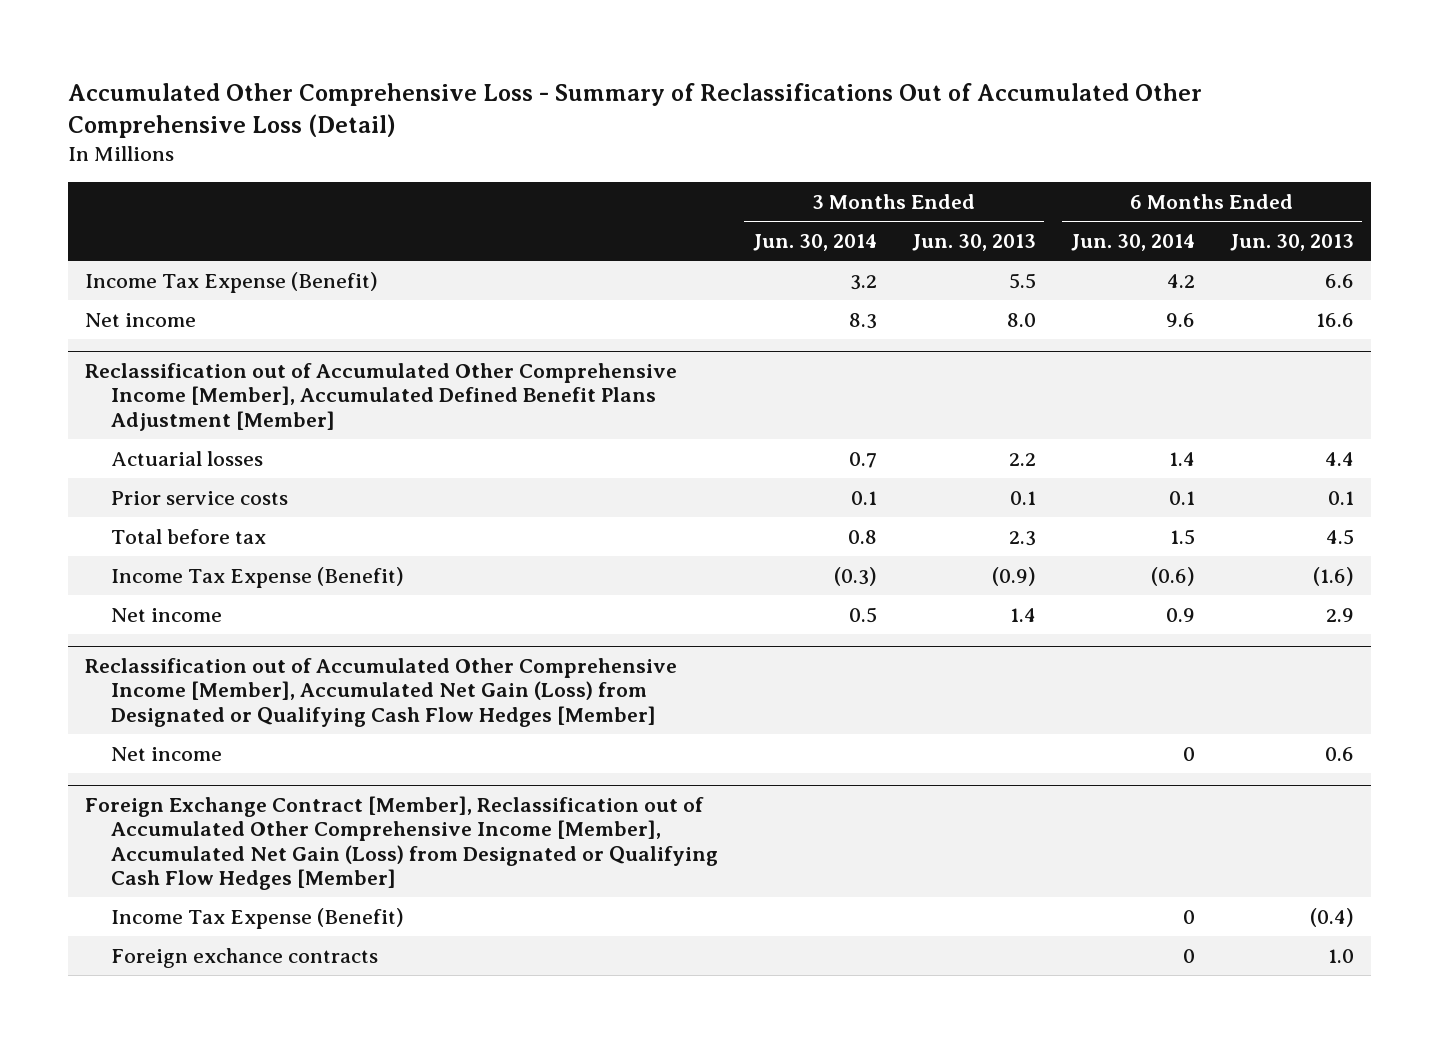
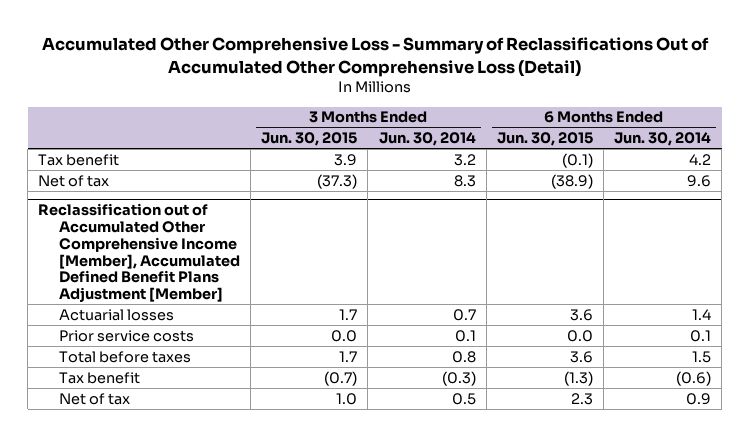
- | 3 Months Ended Jun. 30, 2014 | 3 Months Ended Jun. 30, 2013 | 6 Months Ended Jun. 30, 2014 | 6 Months Ended Jun. 30, 2013
+ | 3 Months Ended Jun. 30, 2015 | 3 Months Ended Jun. 30, 2014 | 6 Months Ended Jun. 30, 2015 | 6 Months Ended Jun. 30, 2014
- Income Tax Expense (Benefit) | 3.2 | 5.5 | 4.2 | 6.6
- Net income | 8.3 | 8.0 | 9.6 | 16.6
+ Tax benefit | 3.9 | 3.2 | (0.1) | 4.2
+ Net of tax | (37.3) | 8.3 | (38.9) | 9.6
@ Reclassification out of Accumulated Other Comprehensive Income [Member], Accumulated Defined Benefit Plans Adjustment [Member]
- Total before tax | 0.8 | 2.3 | 1.5 | 4.5
- Income Tax Expense (Benefit) | (0.3) | (0.9) | (0.6) | (1.6)
- Net income | 0.5 | 1.4 | 0.9 | 2.9
- Reclassification out of Accumulated Other Comprehensive Income [Member], Accumulated Net Gain (Loss) from Designated or Qualifying Cash Flow Hedges [Member]
- Net income | | | 0 | 0.6
- Foreign Exchange Contract [Member], Reclassification out of Accumulated Other Comprehensive Income [Member], Accumulated Net Gain (Loss) from Designated or Qualifying Cash Flow Hedges [Member]
- Income Tax Expense (Benefit) | | | 0 | (0.4)
- Foreign exchance contracts | | | 0 | 1.0
@ Reclassification out of Accumulated Other Comprehensive Income [Member], Accumulated Defined Benefit Plans Adjustment [Member]
+ Total before taxes | 1.7 | 0.8 | 3.6 | 1.5
+ Tax benefit | (0.7) | (0.3) | (1.3) | (0.6)
+ Net of tax | 1.0 | 0.5 | 2.3 | 0.9

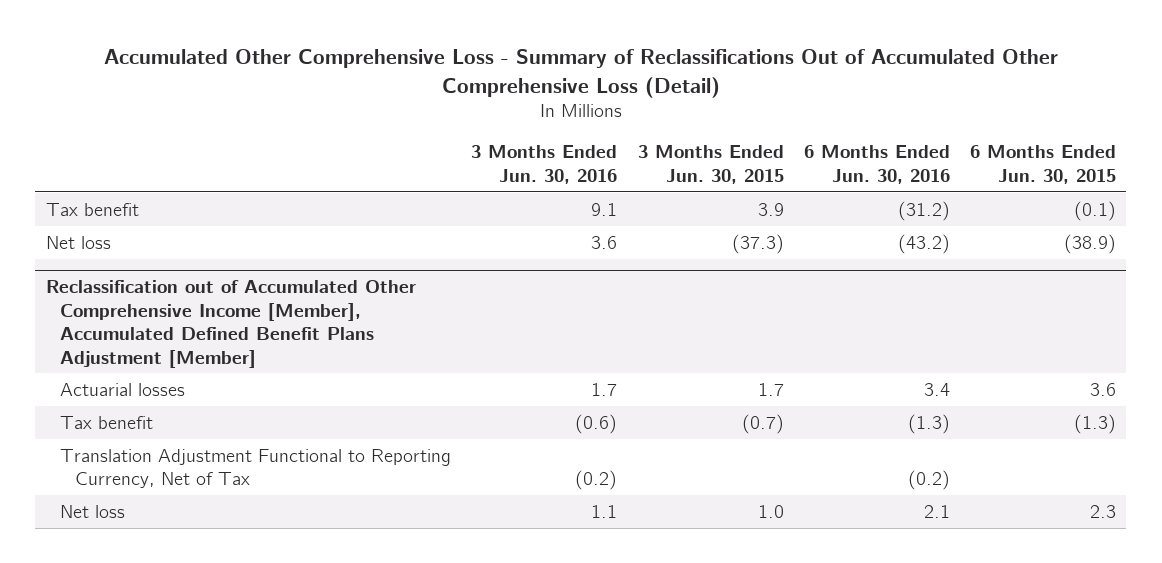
- | 3 Months Ended Jun. 30, 2015 | 3 Months Ended Jun. 30, 2014 | 6 Months Ended Jun. 30, 2015 | 6 Months Ended Jun. 30, 2014
+ | 3 Months Ended Jun. 30, 2016 | 3 Months Ended Jun. 30, 2015 | 6 Months Ended Jun. 30, 2016 | 6 Months Ended Jun. 30, 2015
- Net of tax | (37.3) | 8.3 | (38.9) | 9.6
+ Net loss | 3.6 | (37.3) | (43.2) | (38.9)
@ Reclassification out of Accumulated Other Comprehensive Income [Member], Accumulated Defined Benefit Plans Adjustment [Member]
- Prior service costs | 0.0 | 0.1 | 0.0 | 0.1
- Total before taxes | 1.7 | 0.8 | 3.6 | 1.5
- Net of tax | 1.0 | 0.5 | 2.3 | 0.9
+ Translation Adjustment Functional to Reporting Currency, Net of Tax | (0.2) | | (0.2) |
+ Net loss | 1.1 | 1.0 | 2.1 | 2.3

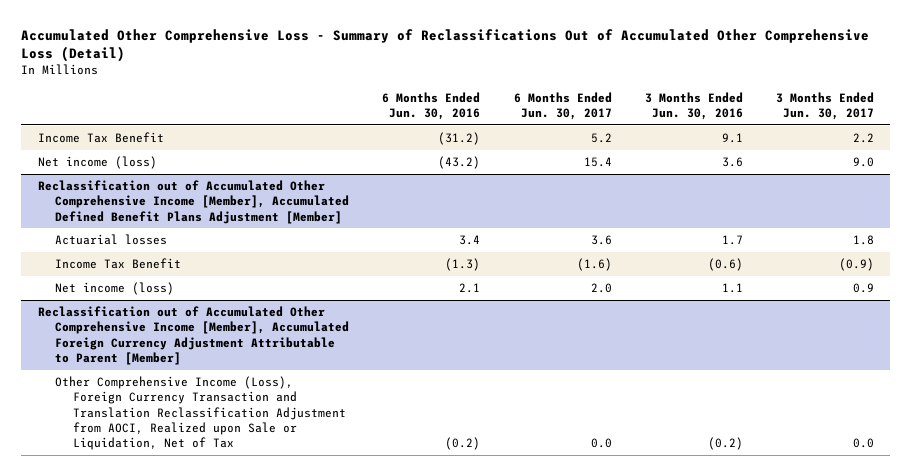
- | 3 Months Ended Jun. 30, 2016 | 3 Months Ended Jun. 30, 2015 | 6 Months Ended Jun. 30, 2016 | 6 Months Ended Jun. 30, 2015
+ | 6 Months Ended Jun. 30, 2016 | 6 Months Ended Jun. 30, 2017 | 3 Months Ended Jun. 30, 2016 | 3 Months Ended Jun. 30, 2017
- Tax benefit | 9.1 | 3.9 | (31.2) | (0.1)
- Net loss | 3.6 | (37.3) | (43.2) | (38.9)
+ Income Tax Benefit | (31.2) | 5.2 | 9.1 | 2.2
+ Net income (loss) | (43.2) | 15.4 | 3.6 | 9.0
@ Reclassification out of Accumulated Other Comprehensive Income [Member], Accumulated Defined Benefit Plans Adjustment [Member]
- Tax benefit | (0.6) | (0.7) | (1.3) | (1.3)
- Translation Adjustment Functional to Reporting Currency, Net of Tax | (0.2) | | (0.2) |
- Net loss | 1.1 | 1.0 | 2.1 | 2.3
+ Income Tax Benefit | (1.3) | (1.6) | (0.6) | (0.9)
+ Net income (loss) | 2.1 | 2.0 | 1.1 | 0.9
+ Reclassification out of Accumulated Other Comprehensive Income [Member], Accumulated Foreign Currency Adjustment Attributable to Parent [Member]
+ Other Comprehensive Income (Loss), Foreign Currency Transaction and Translation Reclassification Adjustment from AOCI, Realized upon Sale or Liquidation, Net of Tax | (0.2) | 0.0 | (0.2) | 0.0

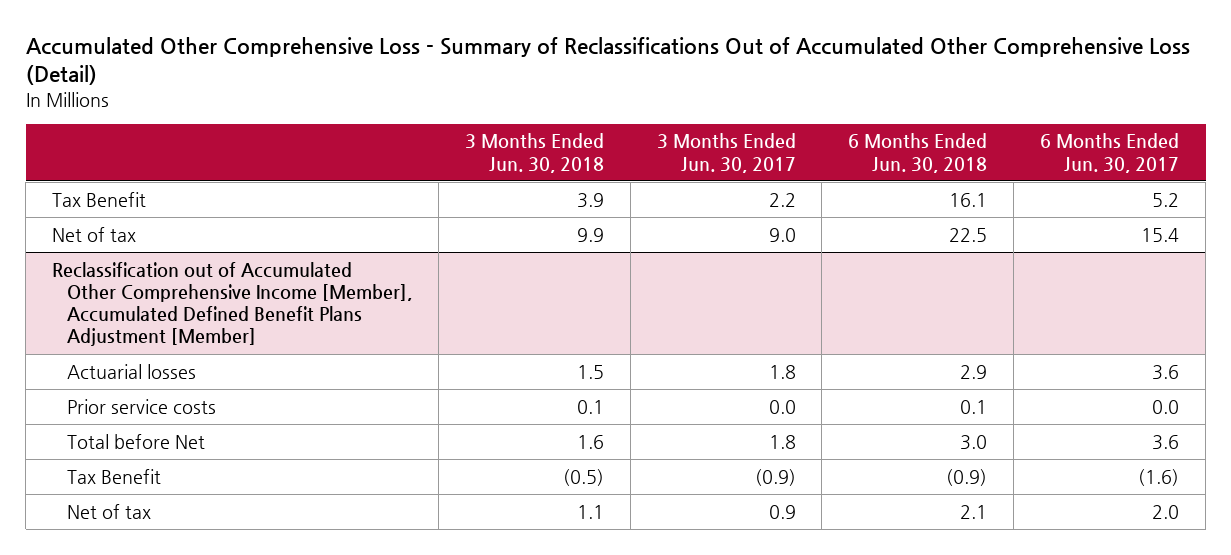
- | 6 Months Ended Jun. 30, 2016 | 6 Months Ended Jun. 30, 2017 | 3 Months Ended Jun. 30, 2016 | 3 Months Ended Jun. 30, 2017
+ | 3 Months Ended Jun. 30, 2018 | 3 Months Ended Jun. 30, 2017 | 6 Months Ended Jun. 30, 2018 | 6 Months Ended Jun. 30, 2017
- Income Tax Benefit | (31.2) | 5.2 | 9.1 | 2.2
- Net income (loss) | (43.2) | 15.4 | 3.6 | 9.0
+ Tax Benefit | 3.9 | 2.2 | 16.1 | 5.2
+ Net of tax | 9.9 | 9.0 | 22.5 | 15.4
@ Reclassification out of Accumulated Other Comprehensive Income [Member], Accumulated Defined Benefit Plans Adjustment [Member]
- Income Tax Benefit | (1.3) | (1.6) | (0.6) | (0.9)
- Net income (loss) | 2.1 | 2.0 | 1.1 | 0.9
- Reclassification out of Accumulated Other Comprehensive Income [Member], Accumulated Foreign Currency Adjustment Attributable to Parent [Member]
- Other Comprehensive Income (Loss), Foreign Currency Transaction and Translation Reclassification Adjustment from AOCI, Realized upon Sale or Liquidation, Net of Tax | (0.2) | 0.0 | (0.2) | 0.0
@ Reclassification out of Accumulated Other Comprehensive Income [Member], Accumulated Defined Benefit Plans Adjustment [Member]
+ Prior service costs | 0.1 | 0.0 | 0.1 | 0.0
+ Total before Net | 1.6 | 1.8 | 3.0 | 3.6
+ Tax Benefit | (0.5) | (0.9) | (0.9) | (1.6)
+ Net of tax | 1.1 | 0.9 | 2.1 | 2.0

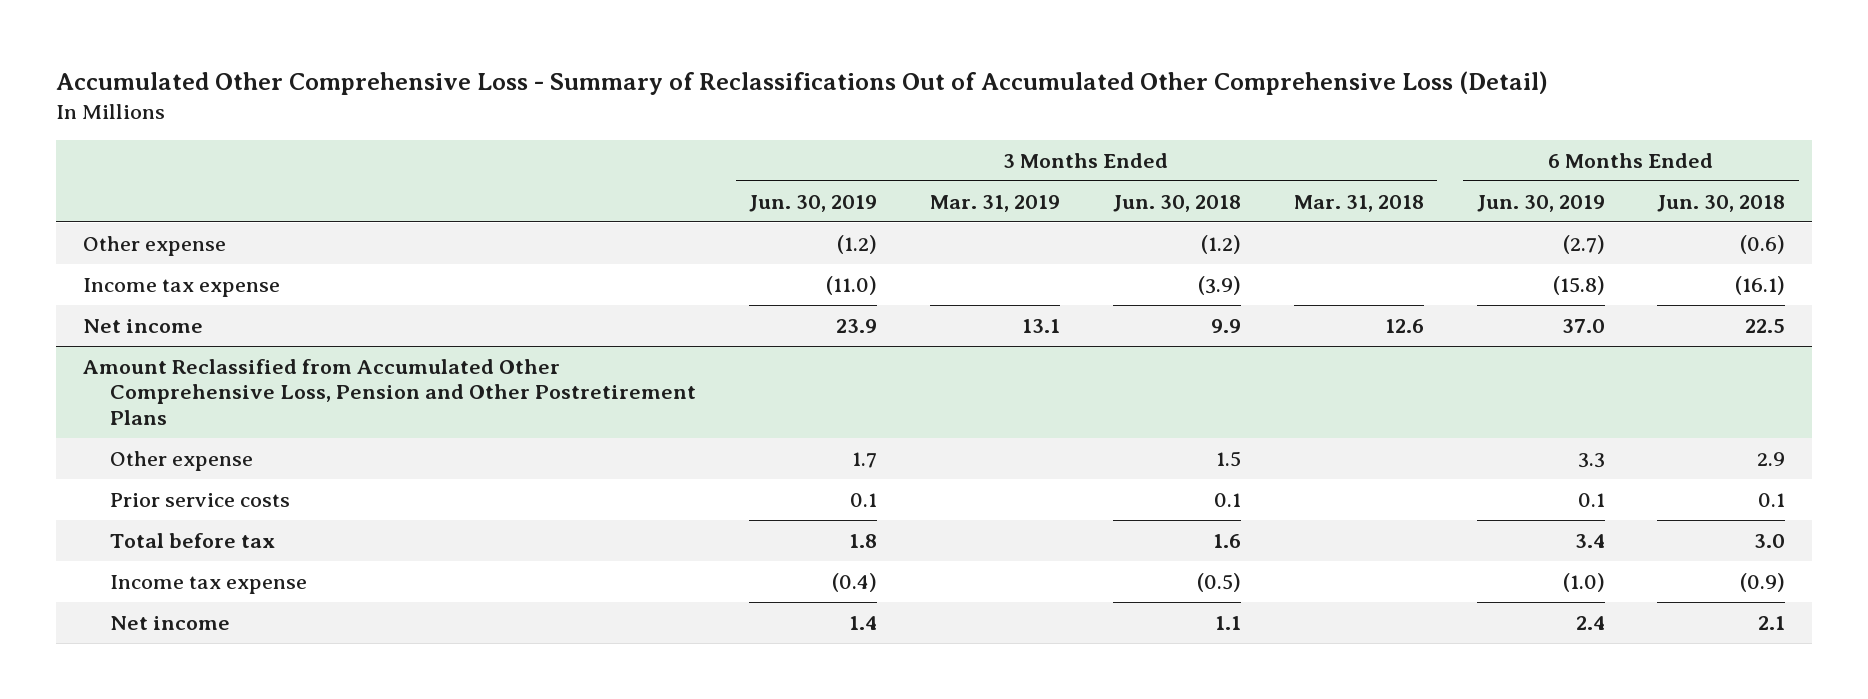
- | 3 Months Ended Jun. 30, 2018 | 3 Months Ended Jun. 30, 2017 | 6 Months Ended Jun. 30, 2018 | 6 Months Ended Jun. 30, 2017
+ | 3 Months Ended Jun. 30, 2019 | 3 Months Ended Mar. 31, 2019 | 3 Months Ended Jun. 30, 2018 | 3 Months Ended Mar. 31, 2018 | 6 Months Ended Jun. 30, 2019 | 6 Months Ended Jun. 30, 2018
- Tax Benefit | 3.9 | 2.2 | 16.1 | 5.2
- Net of tax | 9.9 | 9.0 | 22.5 | 15.4
- Reclassification out of Accumulated Other Comprehensive Income [Member], Accumulated Defined Benefit Plans Adjustment [Member]
- Actuarial losses | 1.5 | 1.8 | 2.9 | 3.6
+ Other expense | (1.2) | | (1.2) | | (2.7) | (0.6)
+ Income tax expense | (11.0) | | (3.9) | | (15.8) | (16.1)
+ Net income | 23.9 | 13.1 | 9.9 | 12.6 | 37.0 | 22.5
+ Amount Reclassified from Accumulated Other Comprehensive Loss, Pension and Other Postretirement Plans
+ Other expense | 1.7 | | 1.5 | | 3.3 | 2.9
- Total before Net | 1.6 | 1.8 | 3.0 | 3.6
- Tax Benefit | (0.5) | (0.9) | (0.9) | (1.6)
- Net of tax | 1.1 | 0.9 | 2.1 | 2.0
+ Total before tax | 1.8 | | 1.6 | | 3.4 | 3.0
+ Income tax expense | (0.4) | | (0.5) | | (1.0) | (0.9)
+ Net income | 1.4 | | 1.1 | | 2.4 | 2.1

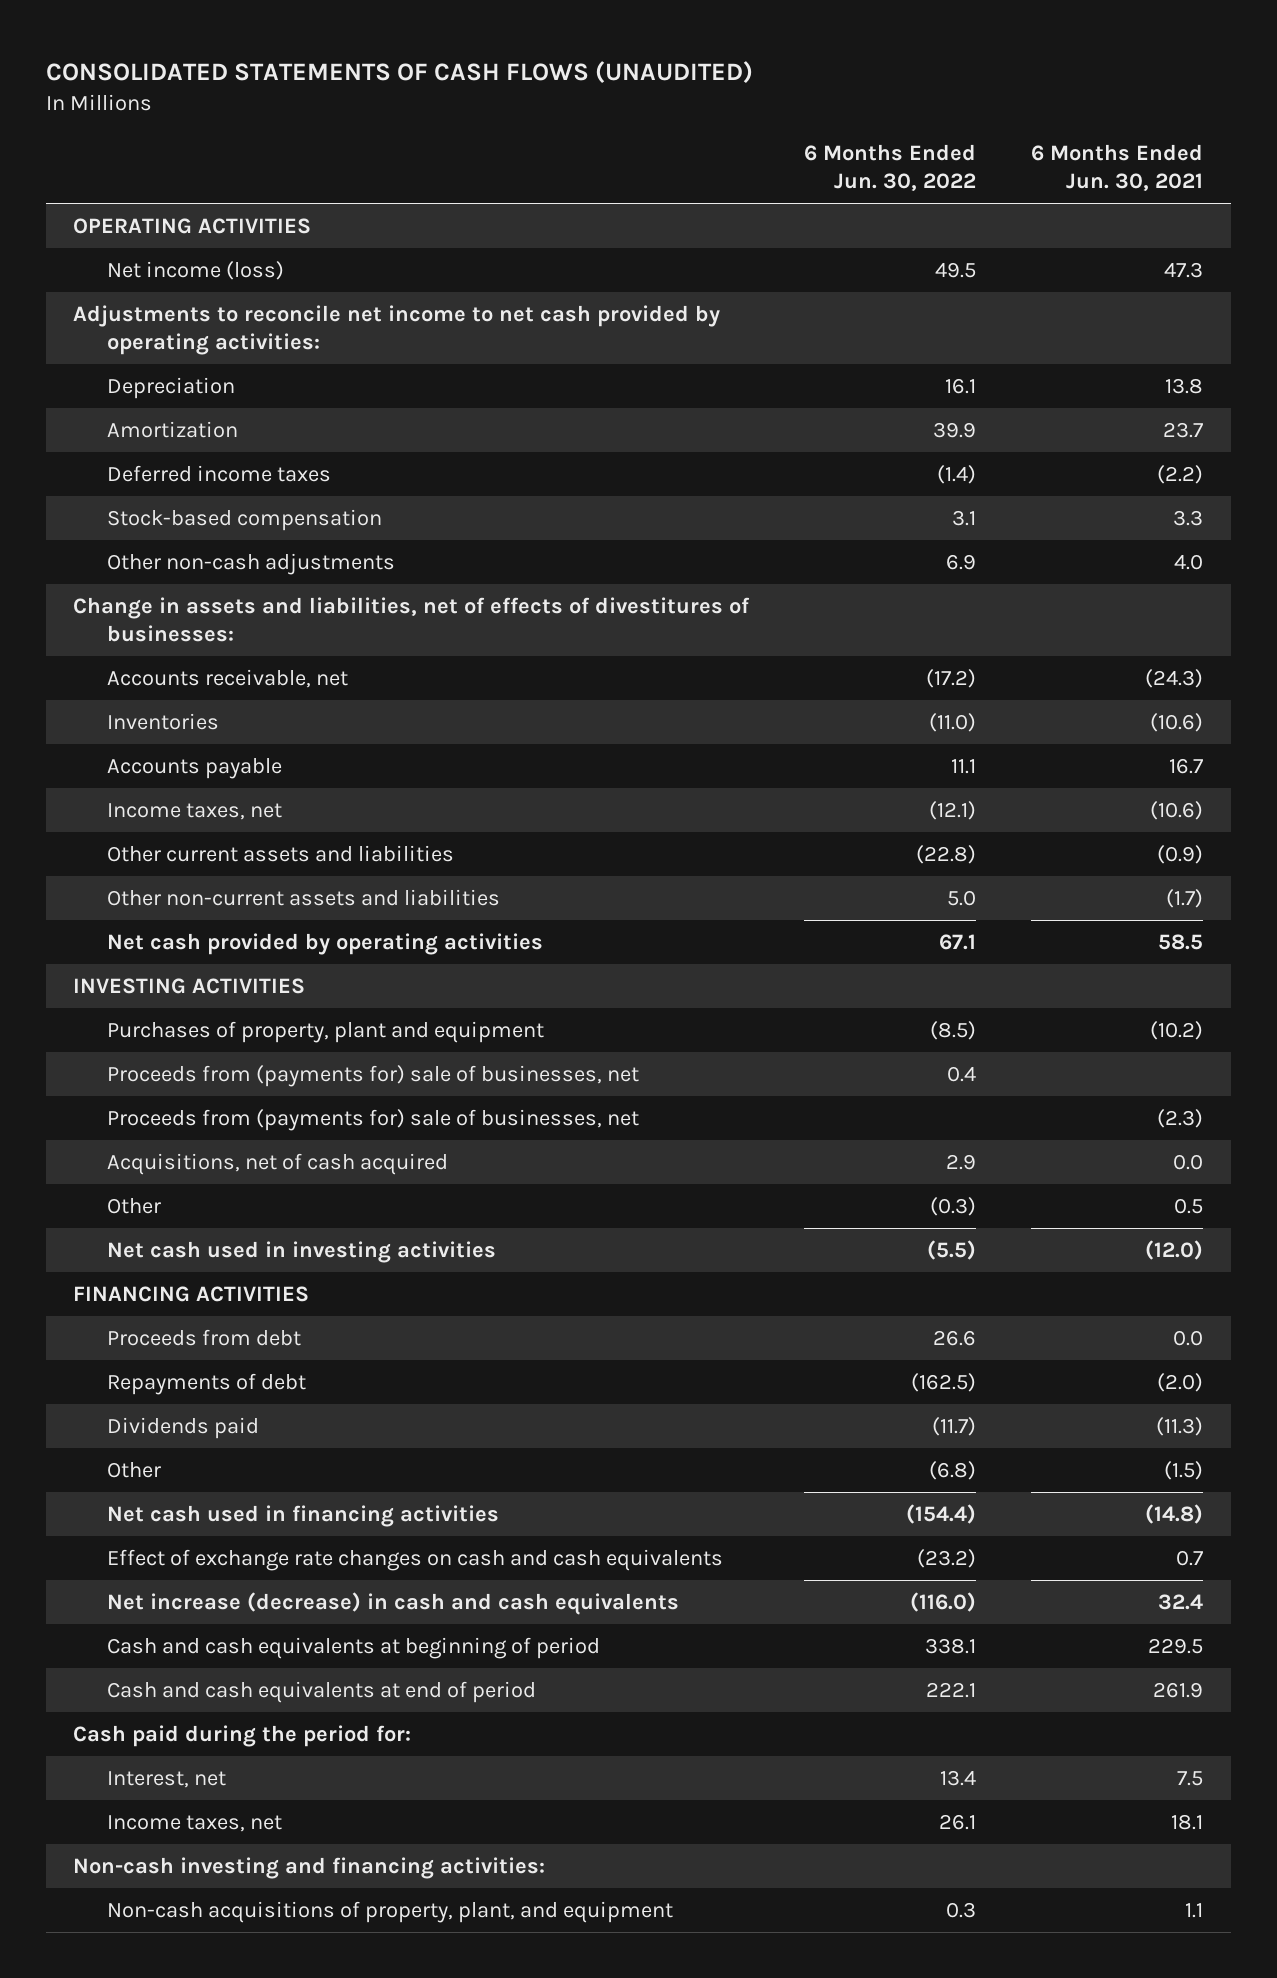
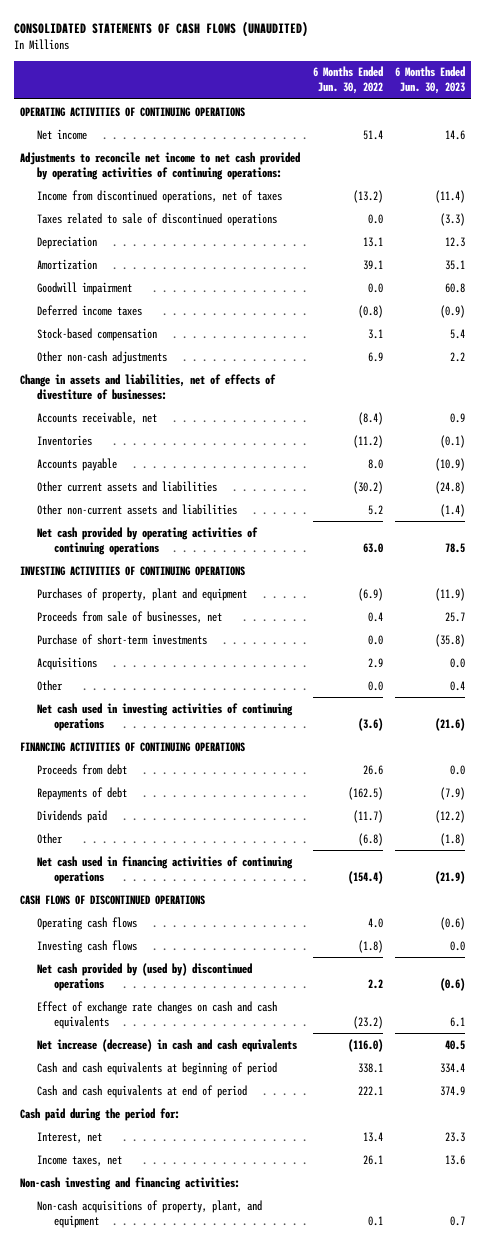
- | 6 Months Ended Jun. 30, 2022 | 6 Months Ended Jun. 30, 2021
+ | 6 Months Ended Jun. 30, 2022 | 6 Months Ended Jun. 30, 2023
- OPERATING ACTIVITIES
- Net income (loss) | 49.5 | 47.3
- Adjustments to reconcile net income to net cash provided by operating activities:
- Depreciation | 16.1 | 13.8
- Amortization | 39.9 | 23.7
- Deferred income taxes | (1.4) | (2.2)
+ OPERATING ACTIVITIES OF CONTINUING OPERATIONS
+ Net income | 51.4 | 14.6
+ Adjustments to reconcile net income to net cash provided by operating activities of continuing operations:
+ Income from discontinued operations, net of taxes | (13.2) | (11.4)
+ Taxes related to sale of discontinued operations | 0.0 | (3.3)
+ Depreciation | 13.1 | 12.3
+ Amortization | 39.1 | 35.1
+ Goodwill impairment | 0.0 | 60.8
+ Deferred income taxes | (0.8) | (0.9)
- Change in assets and liabilities, net of effects of divestitures of businesses:
- Accounts receivable, net | (17.2) | (24.3)
- Inventories | (11.0) | (10.6)
- Accounts payable | 11.1 | 16.7
- Income taxes, net | (12.1) | (10.6)
- Other current assets and liabilities | (22.8) | (0.9)
- Other non-current assets and liabilities | 5.0 | (1.7)
- Net cash provided by operating activities | 67.1 | 58.5
- INVESTING ACTIVITIES
- Purchases of property, plant and equipment | (8.5) | (10.2)
- Proceeds from (payments for) sale of businesses, net | 0.4 |
- Proceeds from (payments for) sale of businesses, net | | (2.3)
- Acquisitions, net of cash acquired | 2.9 | 0.0
- Other | (0.3) | 0.5
- Net cash used in investing activities | (5.5) | (12.0)
- FINANCING ACTIVITIES
+ Change in assets and liabilities, net of effects of divestiture of businesses:
+ Accounts receivable, net | (8.4) | 0.9
+ Inventories | (11.2) | (0.1)
+ Accounts payable | 8.0 | (10.9)
+ Other current assets and liabilities | (30.2) | (24.8)
+ Other non-current assets and liabilities | 5.2 | (1.4)
+ Net cash provided by operating activities of continuing operations | 63.0 | 78.5
+ INVESTING ACTIVITIES OF CONTINUING OPERATIONS
+ Purchases of property, plant and equipment | (6.9) | (11.9)
+ Proceeds from sale of businesses, net | 0.4 | 25.7
+ Purchase of short-term investments | 0.0 | (35.8)
+ Acquisitions | 2.9 | 0.0
+ Other | 0.0 | 0.4
+ Net cash used in investing activities of continuing operations | (3.6) | (21.6)
+ FINANCING ACTIVITIES OF CONTINUING OPERATIONS
- Net cash used in financing activities | (154.4) | (14.8)
+ Net cash used in financing activities of continuing operations | (154.4) | (21.9)
+ CASH FLOWS OF DISCONTINUED OPERATIONS
+ Operating cash flows | 4.0 | (0.6)
+ Investing cash flows | (1.8) | 0.0
+ Net cash provided by (used by) discontinued operations | 2.2 | (0.6)
- Non-cash acquisitions of property, plant, and equipment | 0.3 | 1.1
+ Non-cash acquisitions of property, plant, and equipment | 0.1 | 0.7

